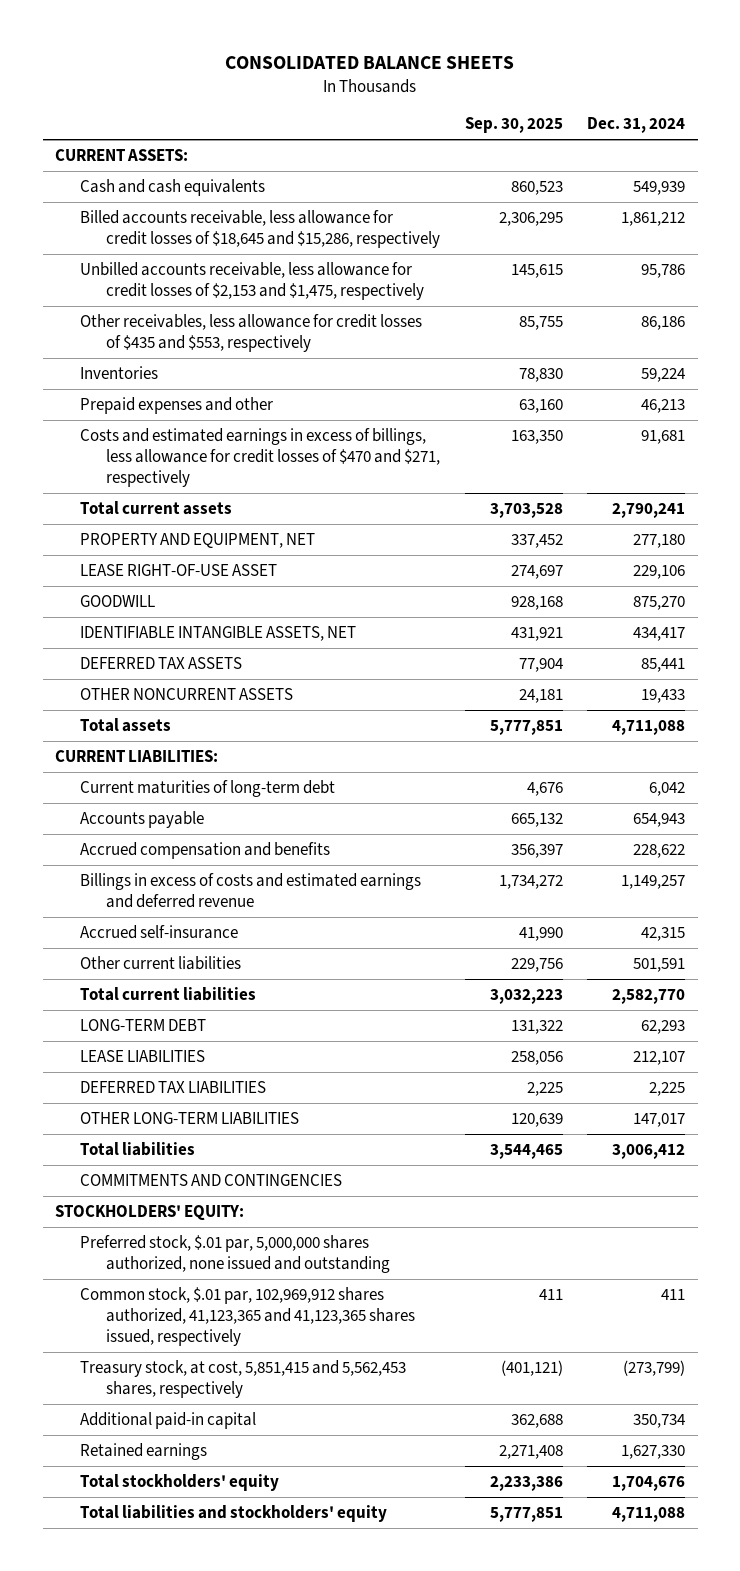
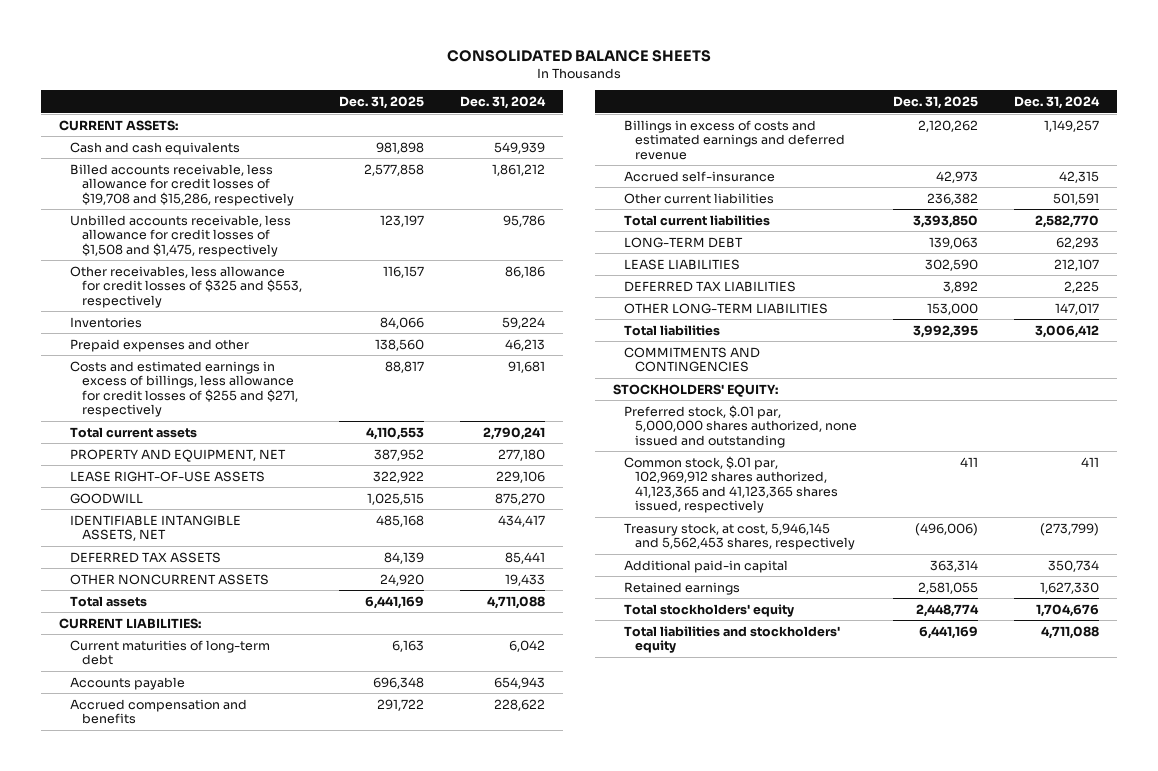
- | Sep. 30, 2025 | Dec. 31, 2024
+ | Dec. 31, 2025 | Dec. 31, 2024
- Billed accounts receivable, less allowance for credit losses of $18,645 and $15,286, respectively | 2,306,295 | 1,861,212
- Unbilled accounts receivable, less allowance for credit losses of $2,153 and $1,475, respectively | 145,615 | 95,786
- Other receivables, less allowance for credit losses of $435 and $553, respectively | 85,755 | 86,186
+ Billed accounts receivable, less allowance for credit losses of $19,708 and $15,286, respectively | 2,577,858 | 1,861,212
+ Unbilled accounts receivable, less allowance for credit losses of $1,508 and $1,475, respectively | 123,197 | 95,786
+ Other receivables, less allowance for credit losses of $325 and $553, respectively | 116,157 | 86,186
- Costs and estimated earnings in excess of billings, less allowance for credit losses of $470 and $271, respectively | 163,350 | 91,681
+ Costs and estimated earnings in excess of billings, less allowance for credit losses of $255 and $271, respectively | 88,817 | 91,681
- LEASE RIGHT-OF-USE ASSET | 274,697 | 229,106
+ LEASE RIGHT-OF-USE ASSETS | 322,922 | 229,106
- Treasury stock, at cost, 5,851,415 and 5,562,453 shares, respectively | (401,121) | (273,799)
+ Treasury stock, at cost, 5,946,145 and 5,562,453 shares, respectively | (496,006) | (273,799)

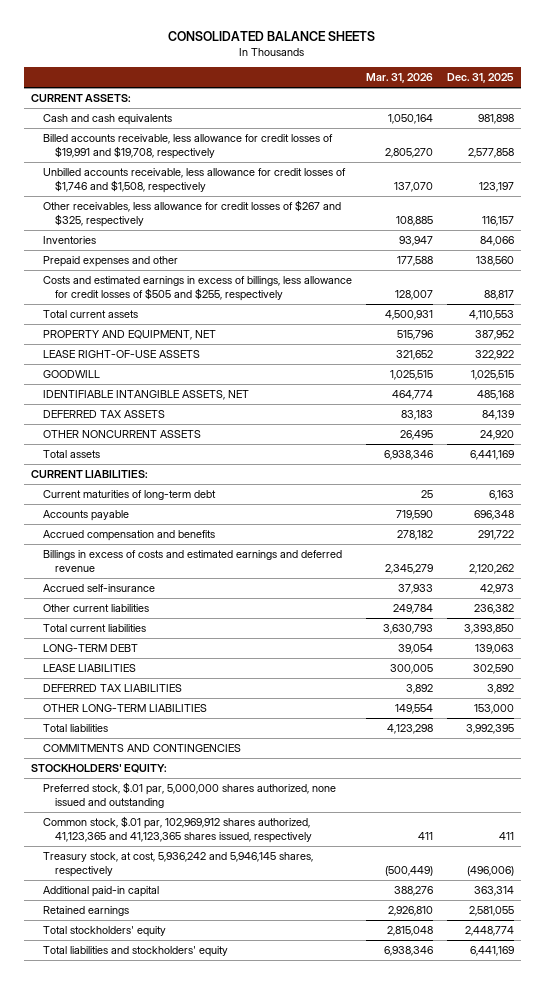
- | Dec. 31, 2025 | Dec. 31, 2024
+ | Mar. 31, 2026 | Dec. 31, 2025
- Billed accounts receivable, less allowance for credit losses of $19,708 and $15,286, respectively | 2,577,858 | 1,861,212
- Unbilled accounts receivable, less allowance for credit losses of $1,508 and $1,475, respectively | 123,197 | 95,786
- Other receivables, less allowance for credit losses of $325 and $553, respectively | 116,157 | 86,186
+ Billed accounts receivable, less allowance for credit losses of $19,991 and $19,708, respectively | 2,805,270 | 2,577,858
+ Unbilled accounts receivable, less allowance for credit losses of $1,746 and $1,508, respectively | 137,070 | 123,197
+ Other receivables, less allowance for credit losses of $267 and $325, respectively | 108,885 | 116,157
- Costs and estimated earnings in excess of billings, less allowance for credit losses of $255 and $271, respectively | 88,817 | 91,681
+ Costs and estimated earnings in excess of billings, less allowance for credit losses of $505 and $255, respectively | 128,007 | 88,817
- Treasury stock, at cost, 5,946,145 and 5,562,453 shares, respectively | (496,006) | (273,799)
+ Treasury stock, at cost, 5,936,242 and 5,946,145 shares, respectively | (500,449) | (496,006)

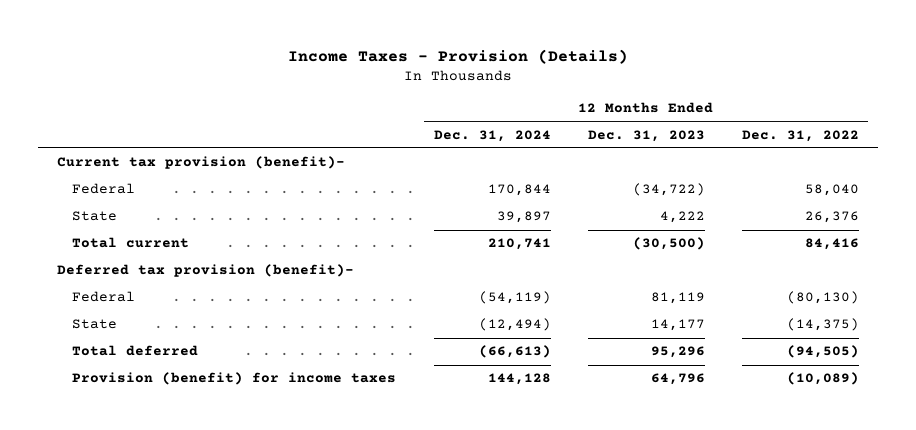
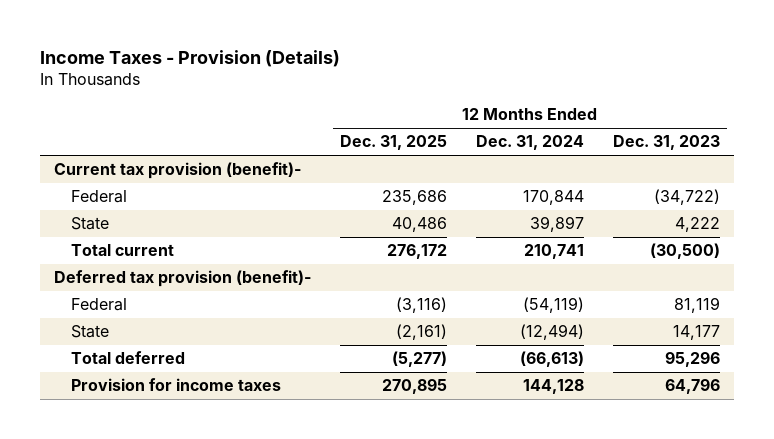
- | 12 Months Ended Dec. 31, 2024 | 12 Months Ended Dec. 31, 2023 | 12 Months Ended Dec. 31, 2022
+ | 12 Months Ended Dec. 31, 2025 | 12 Months Ended Dec. 31, 2024 | 12 Months Ended Dec. 31, 2023
- Provision (benefit) for income taxes | 144,128 | 64,796 | (10,089)
+ Provision for income taxes | 270,895 | 144,128 | 64,796

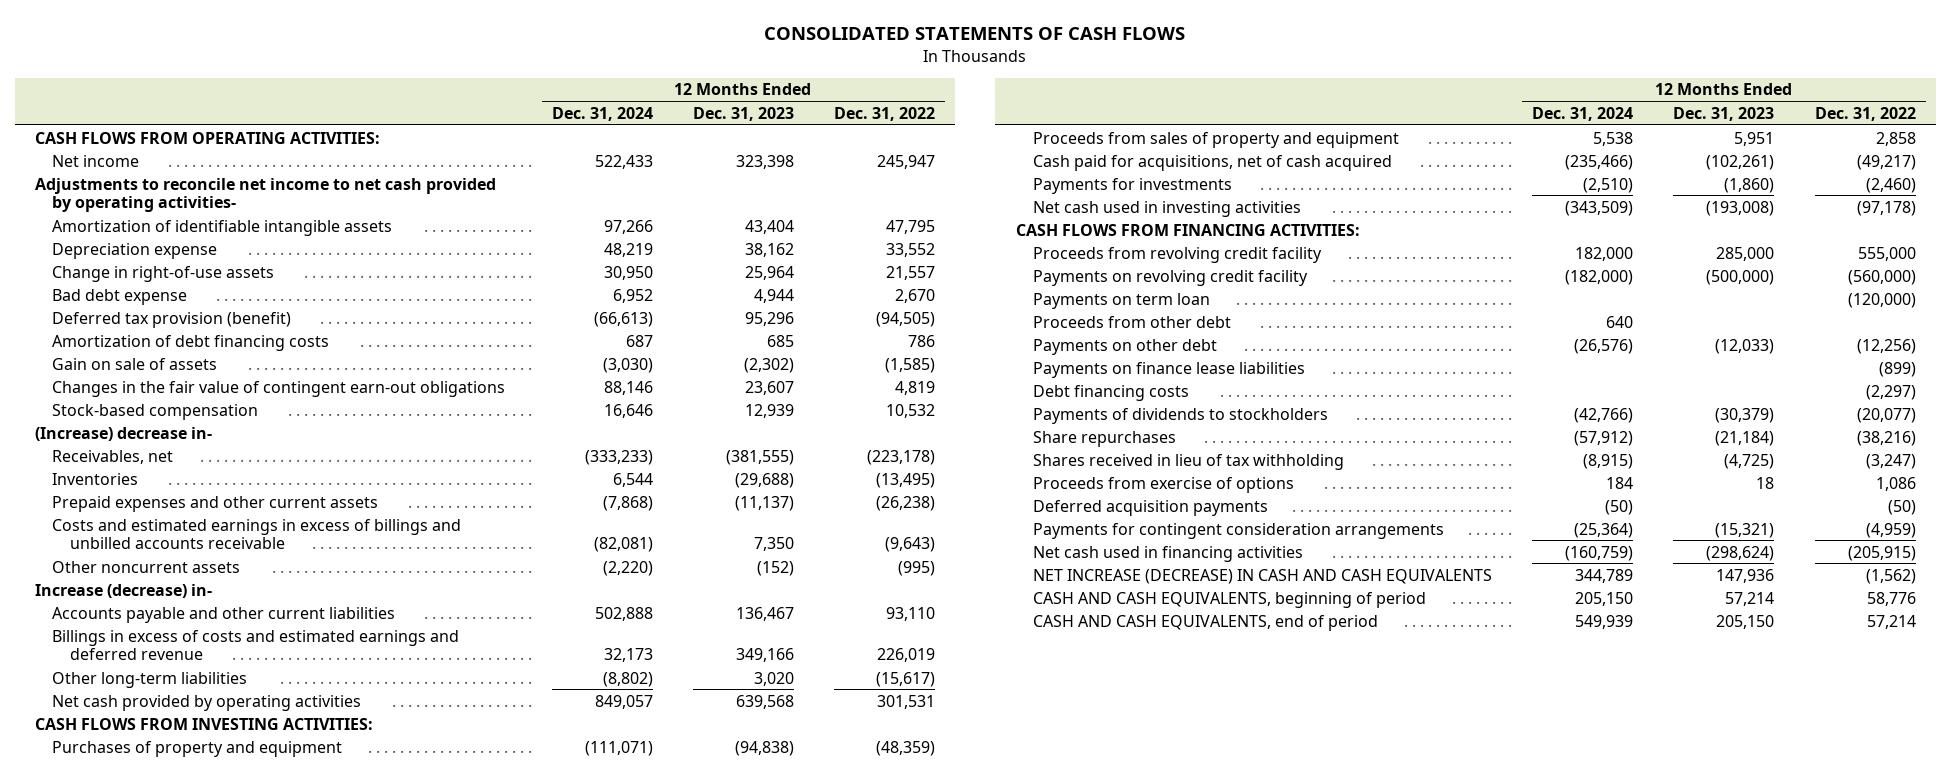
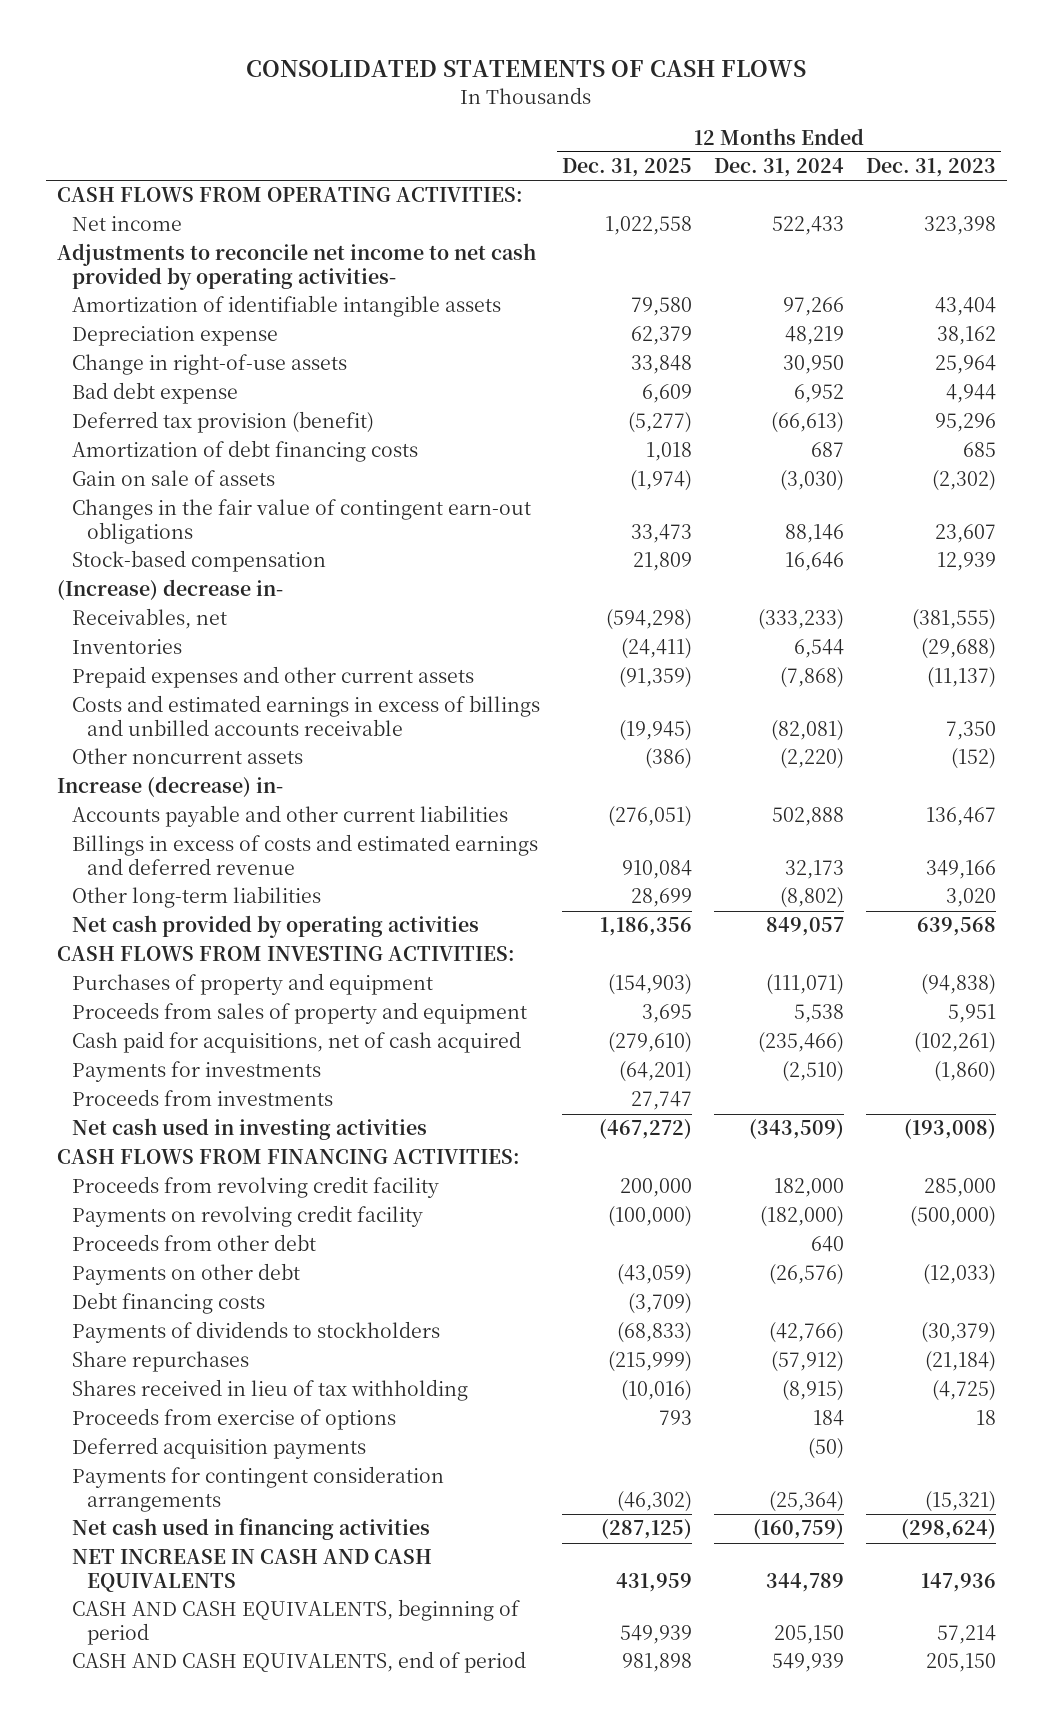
- | 12 Months Ended Dec. 31, 2024 | 12 Months Ended Dec. 31, 2023 | 12 Months Ended Dec. 31, 2022
+ | 12 Months Ended Dec. 31, 2025 | 12 Months Ended Dec. 31, 2024 | 12 Months Ended Dec. 31, 2023
+ Proceeds from investments | 27,747 | |
- Payments on term loan | | | (120,000)
- Payments on finance lease liabilities | | | (899)
- NET INCREASE (DECREASE) IN CASH AND CASH EQUIVALENTS | 344,789 | 147,936 | (1,562)
+ NET INCREASE IN CASH AND CASH EQUIVALENTS | 431,959 | 344,789 | 147,936

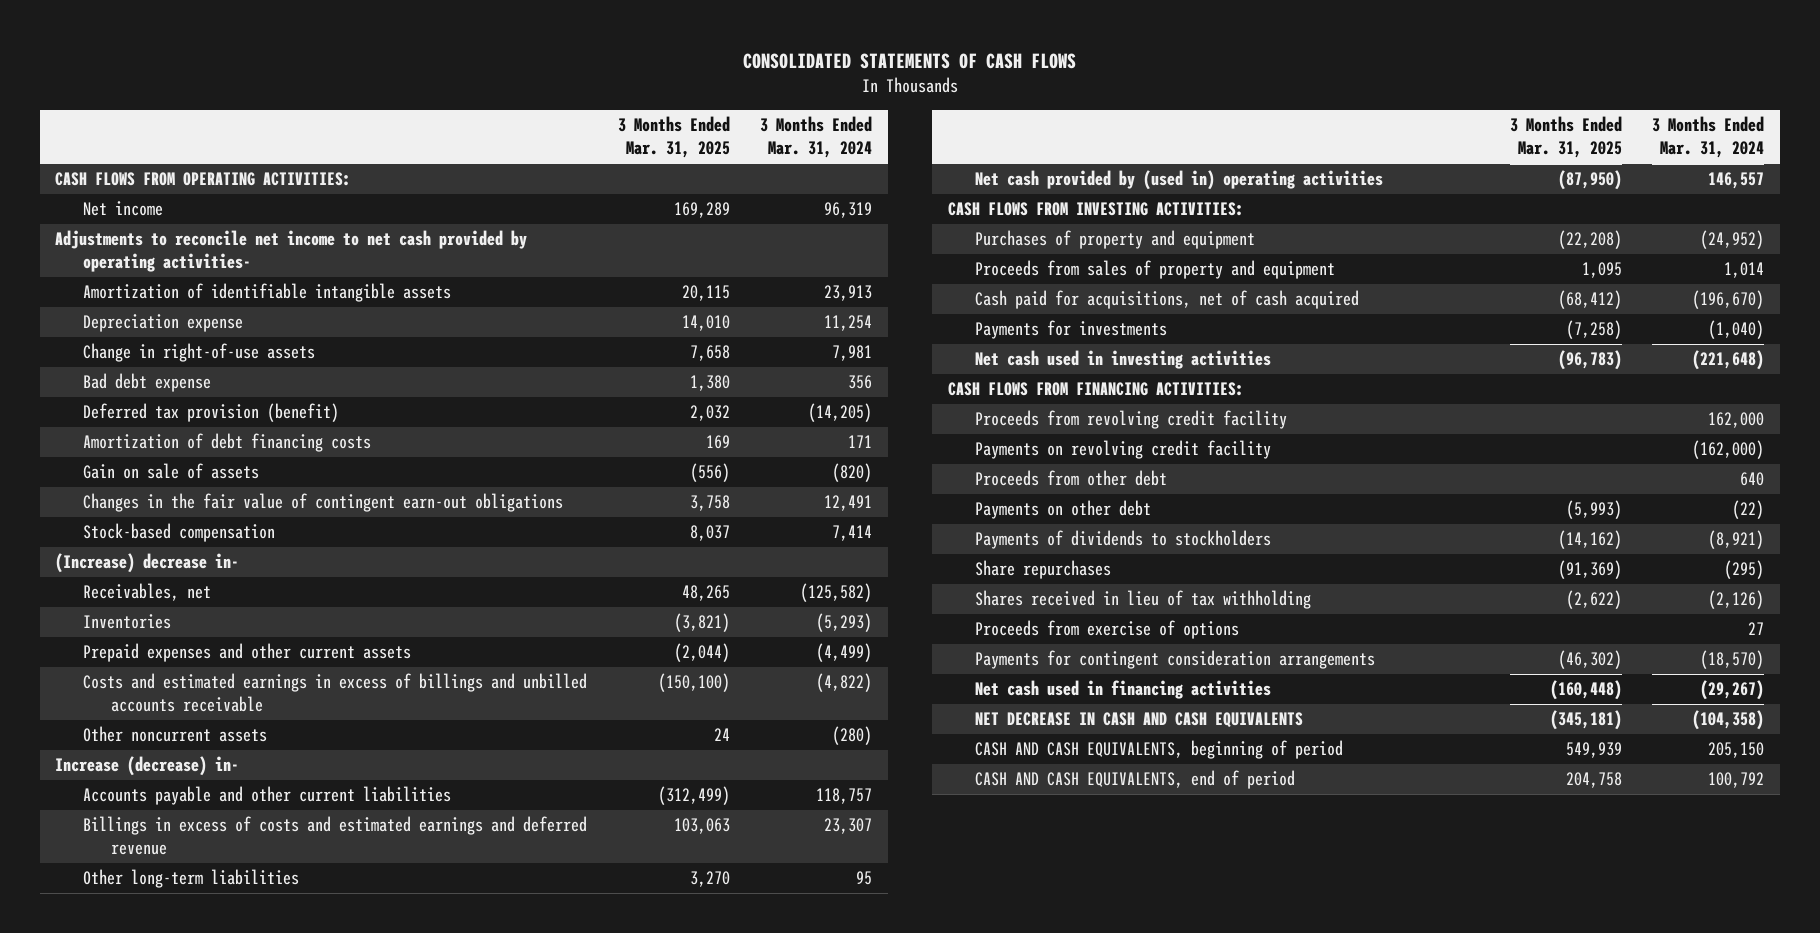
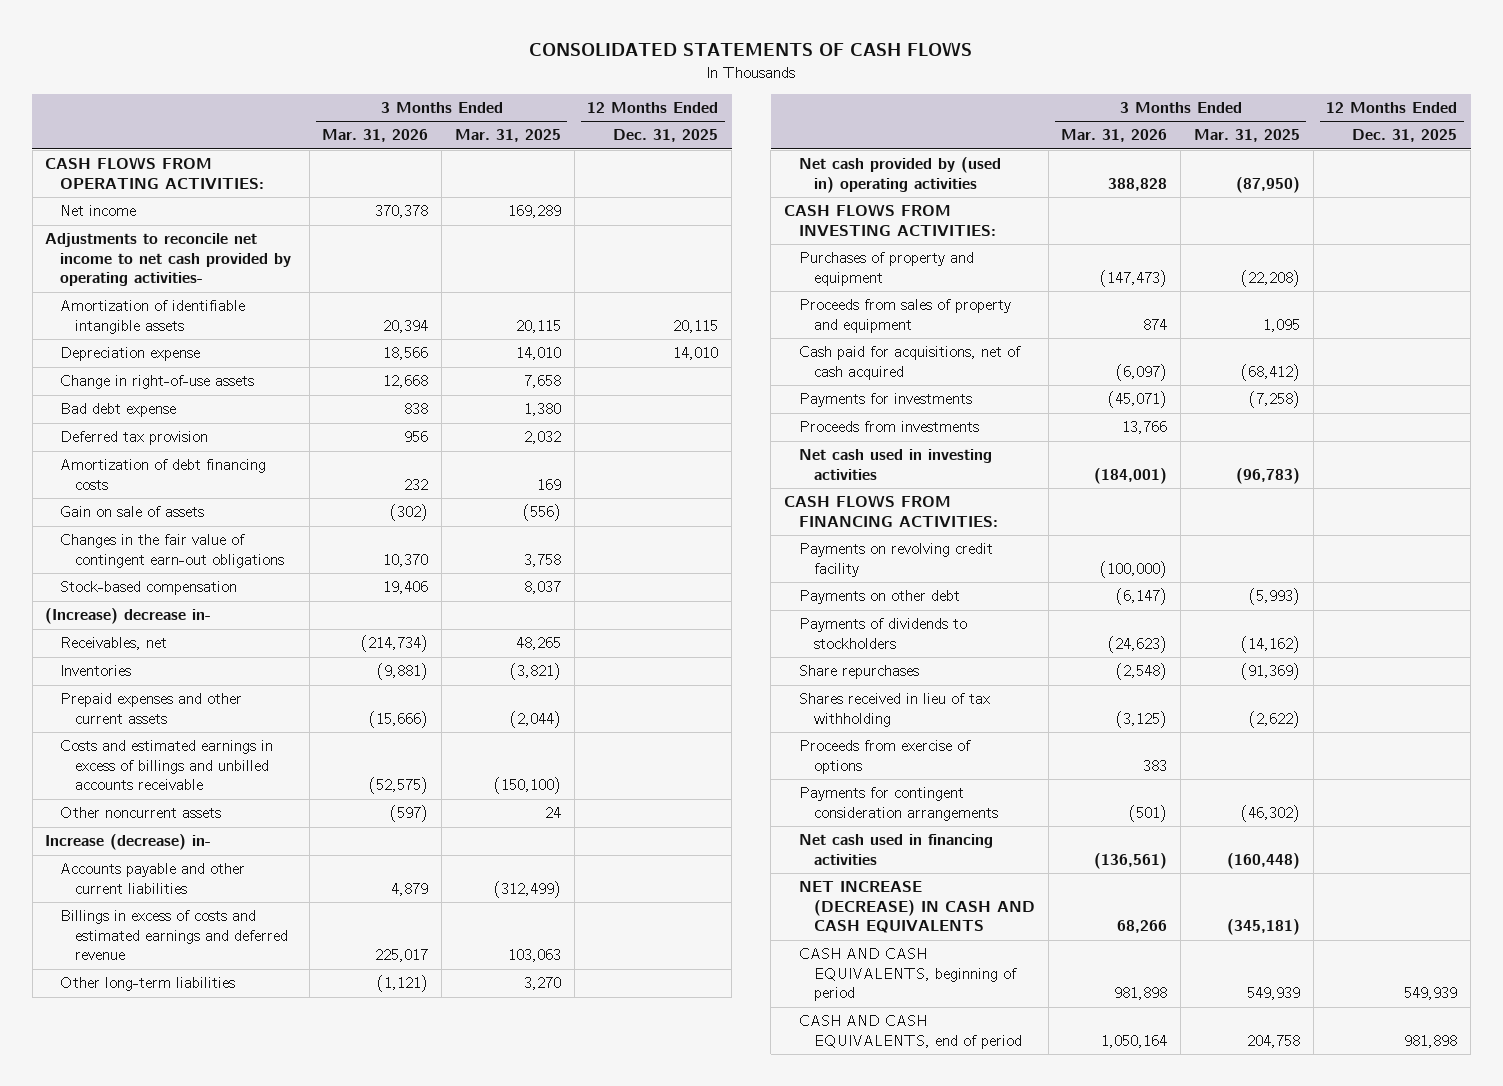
- | 3 Months Ended Mar. 31, 2025 | 3 Months Ended Mar. 31, 2024
+ | 3 Months Ended Mar. 31, 2026 | 3 Months Ended Mar. 31, 2025 | 12 Months Ended Dec. 31, 2025
- Deferred tax provision (benefit) | 2,032 | (14,205)
+ Deferred tax provision | 956 | 2,032 |
+ Proceeds from investments | 13,766 | |
- Proceeds from revolving credit facility | | 162,000
- Proceeds from other debt | | 640
- NET DECREASE IN CASH AND CASH EQUIVALENTS | (345,181) | (104,358)
+ NET INCREASE (DECREASE) IN CASH AND CASH EQUIVALENTS | 68,266 | (345,181) |

